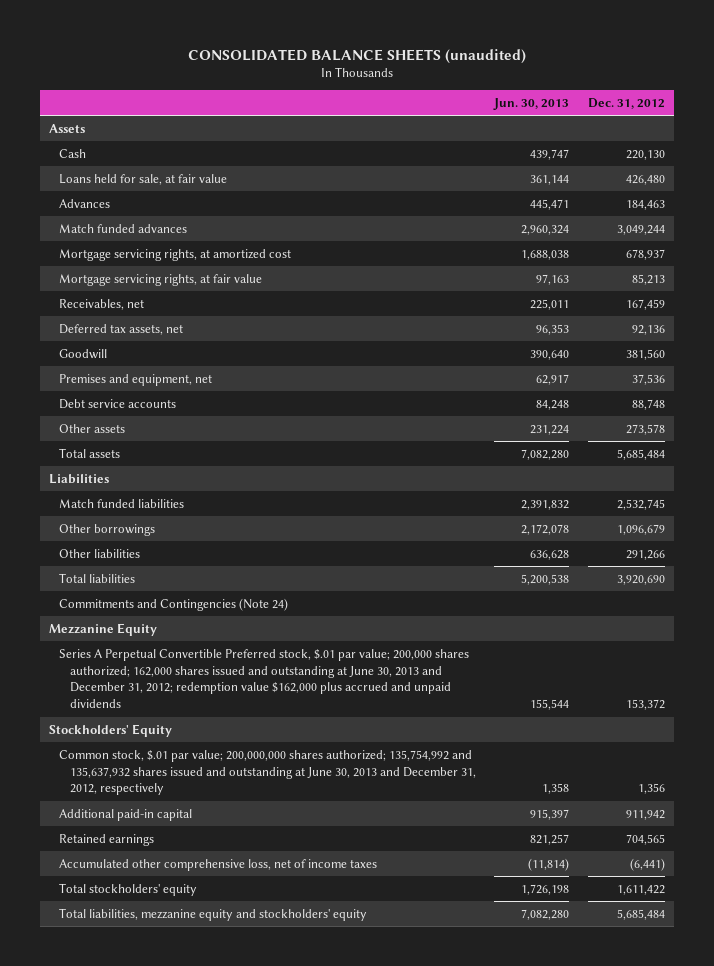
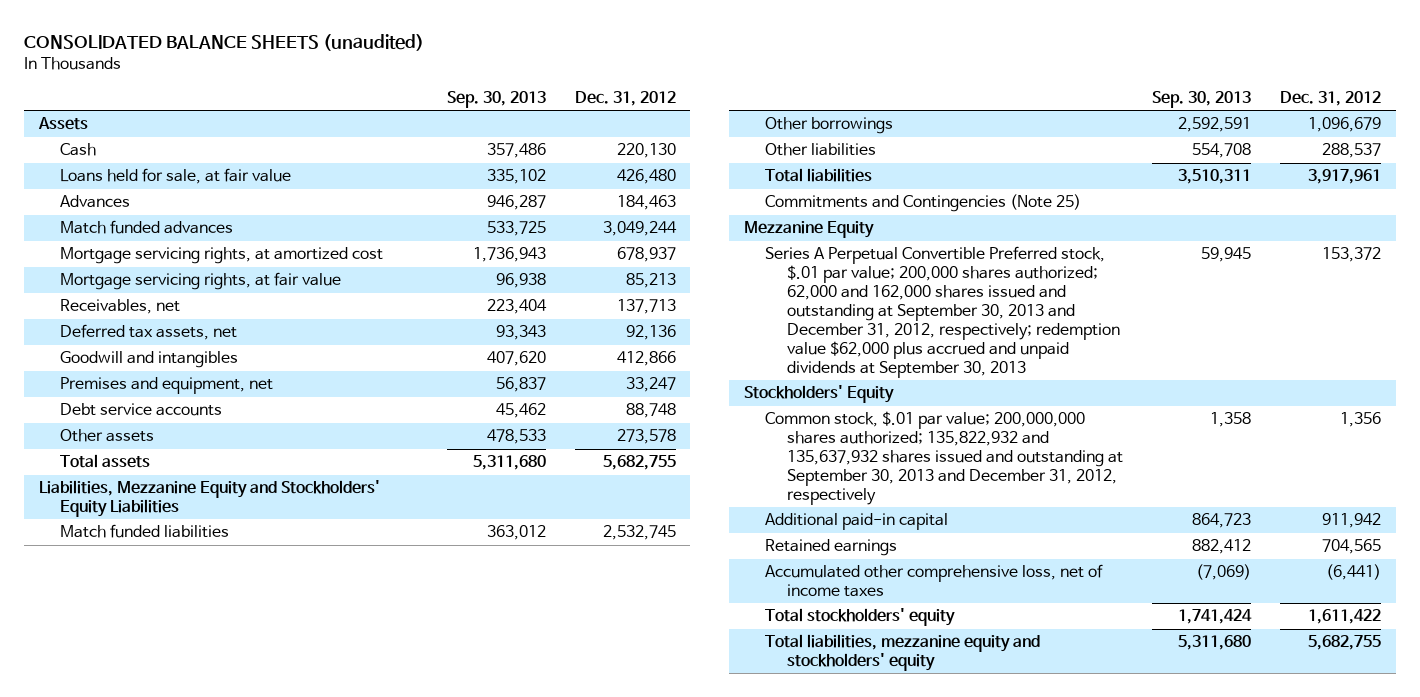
- | Jun. 30, 2013 | Dec. 31, 2012
+ | Sep. 30, 2013 | Dec. 31, 2012
- Receivables, net | 225,011 | 167,459
+ Receivables, net | 223,404 | 137,713
- Goodwill | 390,640 | 381,560
- Premises and equipment, net | 62,917 | 37,536
+ Goodwill and intangibles | 407,620 | 412,866
+ Premises and equipment, net | 56,837 | 33,247
- Total assets | 7,082,280 | 5,685,484
- Liabilities
+ Total assets | 5,311,680 | 5,682,755
+ Liabilities, Mezzanine Equity and Stockholders' Equity Liabilities
- Other liabilities | 636,628 | 291,266
- Total liabilities | 5,200,538 | 3,920,690
- Commitments and Contingencies (Note 24)
+ Other liabilities | 554,708 | 288,537
+ Total liabilities | 3,510,311 | 3,917,961
+ Commitments and Contingencies (Note 25)
- Series A Perpetual Convertible Preferred stock, $.01 par value; 200,000 shares authorized; 162,000 shares issued and outstanding at June 30, 2013 and December 31, 2012; redemption value $162,000 plus accrued and unpaid dividends | 155,544 | 153,372
+ Series A Perpetual Convertible Preferred stock, $.01 par value; 200,000 shares authorized; 62,000 and 162,000 shares issued and outstanding at September 30, 2013 and December 31, 2012, respectively; redemption value $62,000 plus accrued and unpaid dividends at September 30, 2013 | 59,945 | 153,372
- Common stock, $.01 par value; 200,000,000 shares authorized; 135,754,992 and 135,637,932 shares issued and outstanding at June 30, 2013 and December 31, 2012, respectively | 1,358 | 1,356
+ Common stock, $.01 par value; 200,000,000 shares authorized; 135,822,932 and 135,637,932 shares issued and outstanding at September 30, 2013 and December 31, 2012, respectively | 1,358 | 1,356
- Total liabilities, mezzanine equity and stockholders' equity | 7,082,280 | 5,685,484
+ Total liabilities, mezzanine equity and stockholders' equity | 5,311,680 | 5,682,755

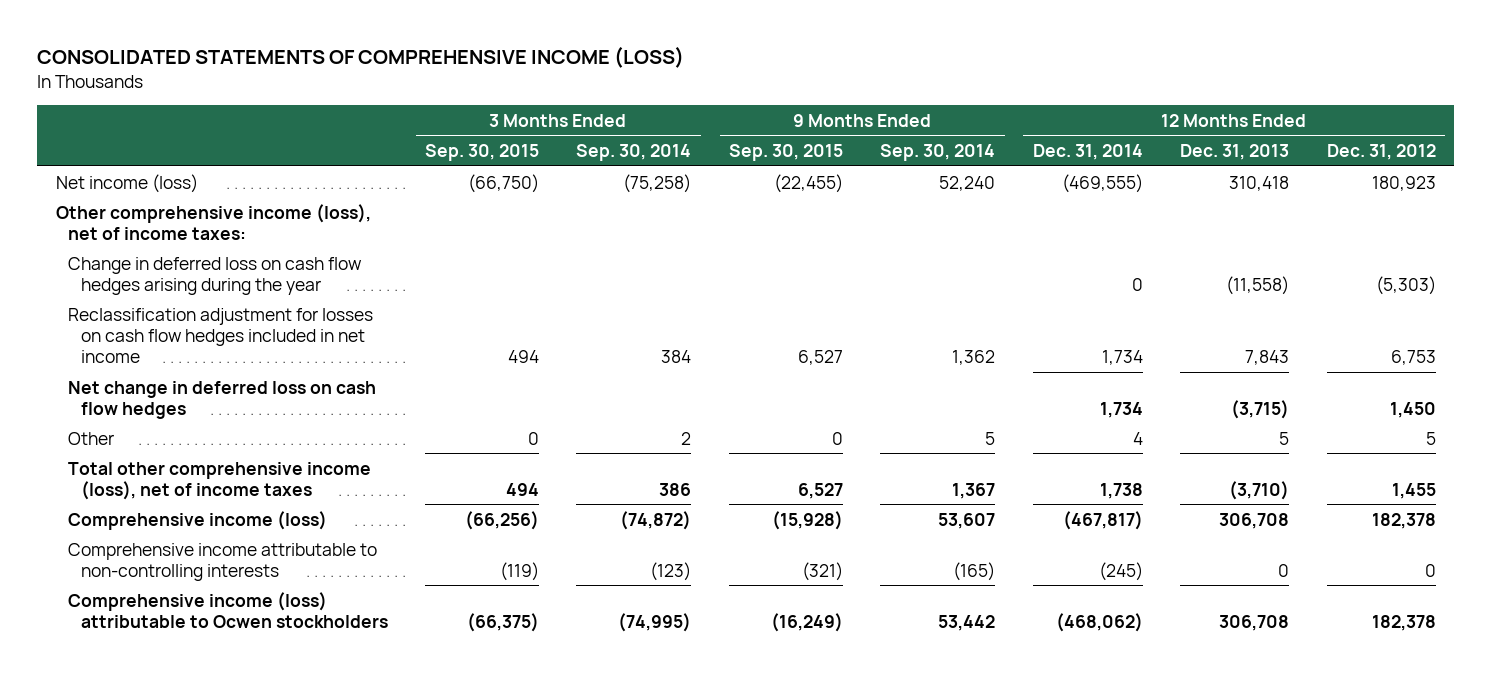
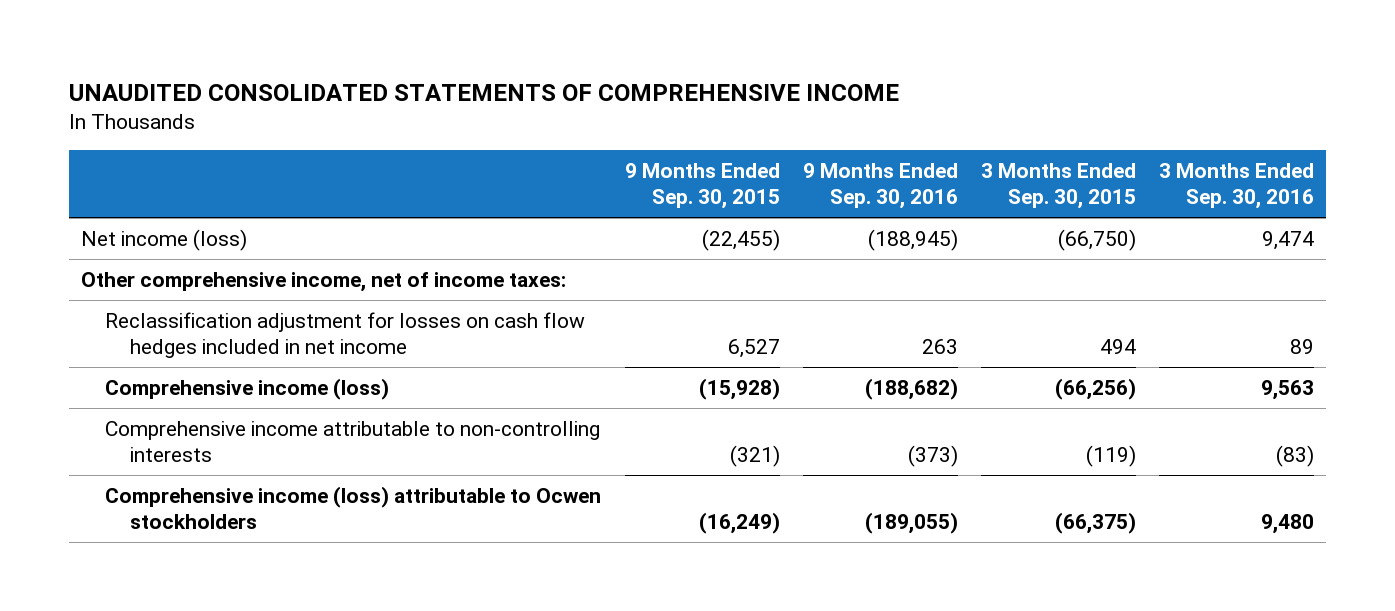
- CONSOLIDATED STATEMENTS OF COMPREHENSIVE INCOME (LOSS)
+ UNAUDITED CONSOLIDATED STATEMENTS OF COMPREHENSIVE INCOME
- | 3 Months Ended Sep. 30, 2015 | 3 Months Ended Sep. 30, 2014 | 9 Months Ended Sep. 30, 2015 | 9 Months Ended Sep. 30, 2014 | 12 Months Ended Dec. 31, 2014 | 12 Months Ended Dec. 31, 2013 | 12 Months Ended Dec. 31, 2012
+ | 9 Months Ended Sep. 30, 2015 | 9 Months Ended Sep. 30, 2016 | 3 Months Ended Sep. 30, 2015 | 3 Months Ended Sep. 30, 2016
- Other comprehensive income (loss), net of income taxes:
- Change in deferred loss on cash flow hedges arising during the year | | | | | 0 | (11,558) | (5,303)
+ Other comprehensive income, net of income taxes:
- Net change in deferred loss on cash flow hedges | | | | | 1,734 | (3,715) | 1,450
- Other | 0 | 2 | 0 | 5 | 4 | 5 | 5
- Total other comprehensive income (loss), net of income taxes | 494 | 386 | 6,527 | 1,367 | 1,738 | (3,710) | 1,455

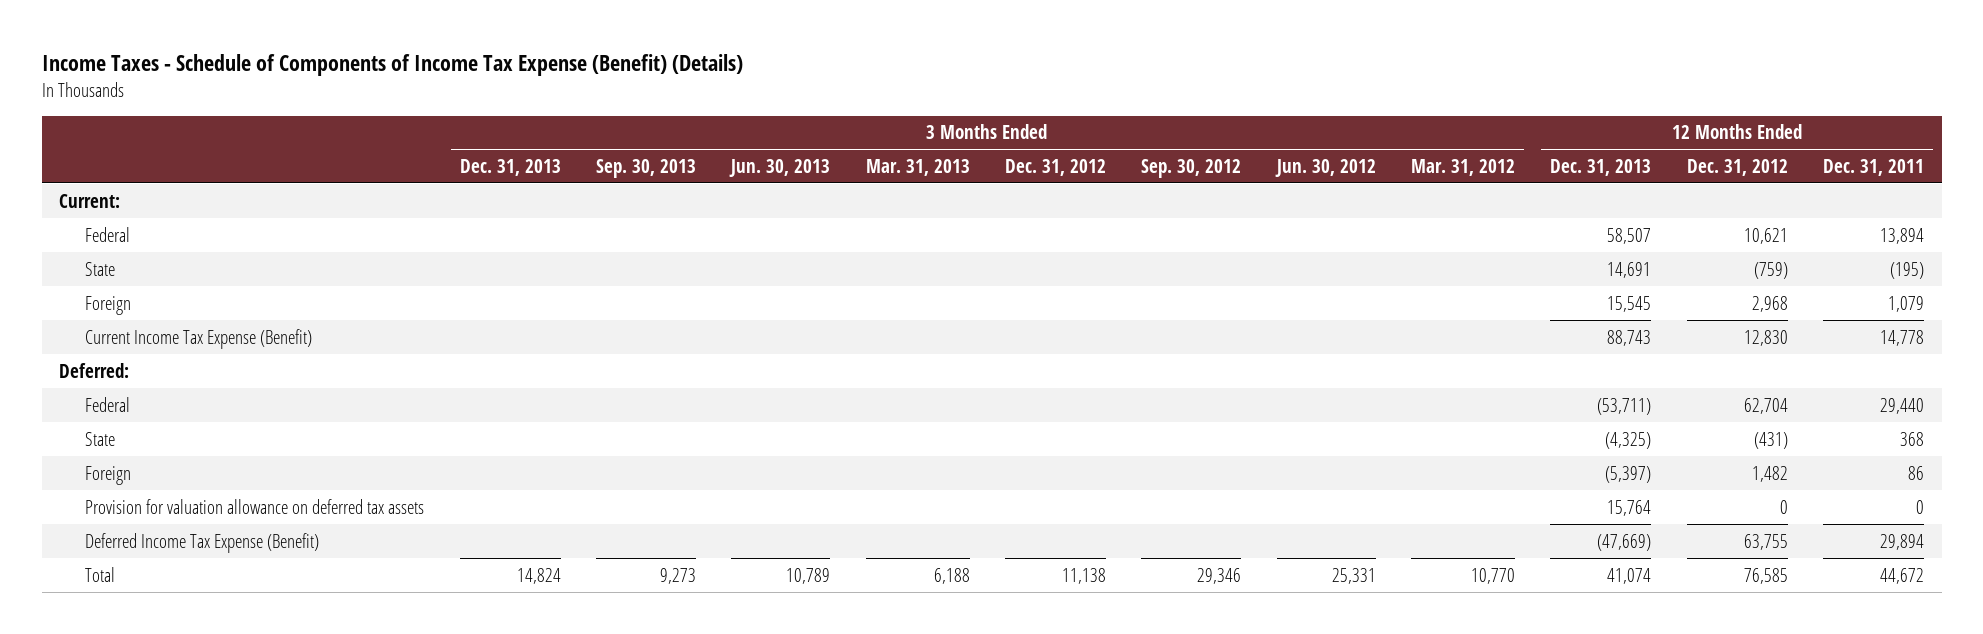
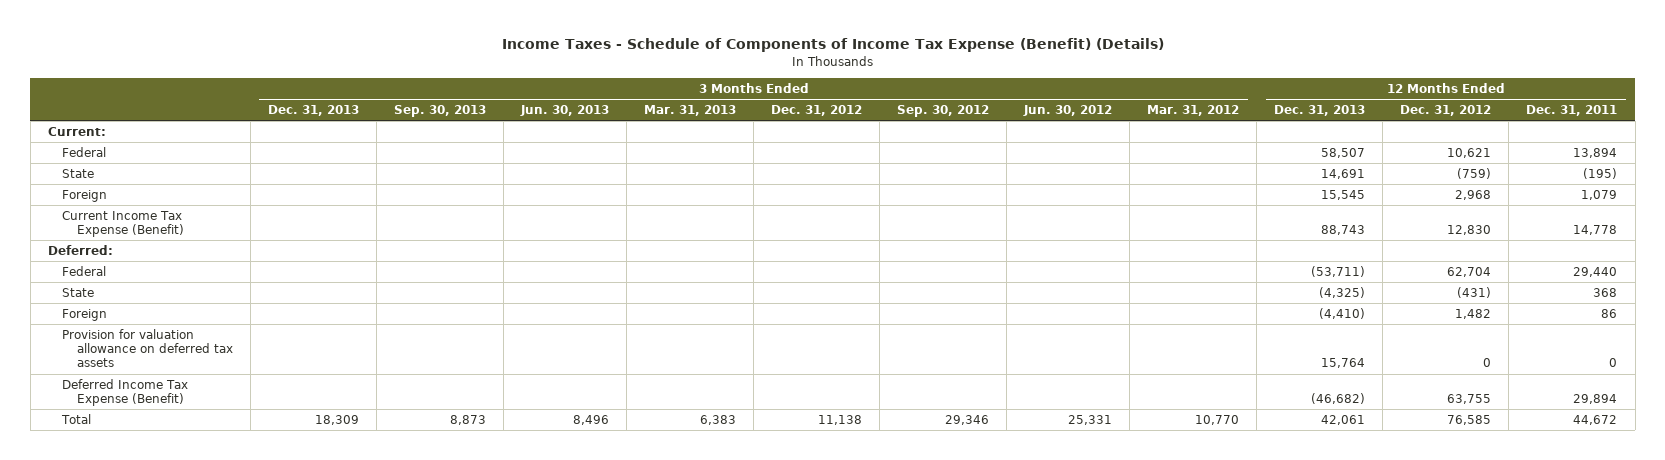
- Foreign | | | | | | | | | (5,397) | 1,482 | 86
+ Foreign | | | | | | | | | (4,410) | 1,482 | 86
- Deferred Income Tax Expense (Benefit) | | | | | | | | | (47,669) | 63,755 | 29,894
- Total | 14,824 | 9,273 | 10,789 | 6,188 | 11,138 | 29,346 | 25,331 | 10,770 | 41,074 | 76,585 | 44,672
+ Deferred Income Tax Expense (Benefit) | | | | | | | | | (46,682) | 63,755 | 29,894
+ Total | 18,309 | 8,873 | 8,496 | 6,383 | 11,138 | 29,346 | 25,331 | 10,770 | 42,061 | 76,585 | 44,672

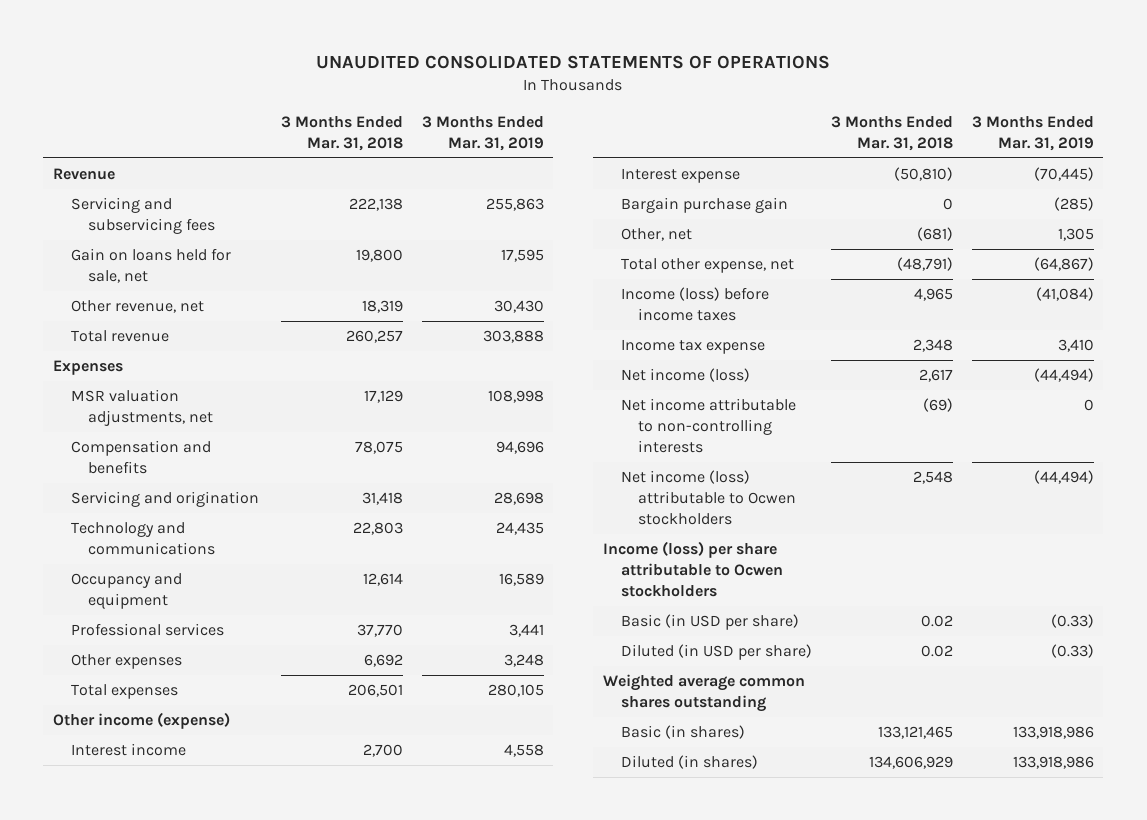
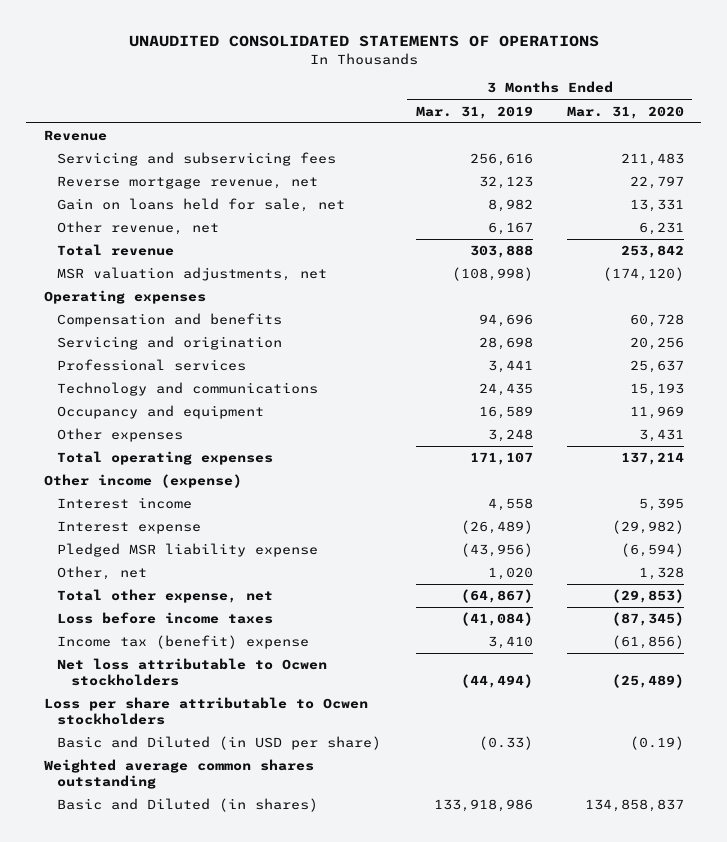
- | 3 Months Ended Mar. 31, 2018 | 3 Months Ended Mar. 31, 2019
+ | 3 Months Ended Mar. 31, 2019 | 3 Months Ended Mar. 31, 2020
- Servicing and subservicing fees | 222,138 | 255,863
- Gain on loans held for sale, net | 19,800 | 17,595
- Other revenue, net | 18,319 | 30,430
+ Servicing and subservicing fees | 256,616 | 211,483
+ Reverse mortgage revenue, net | 32,123 | 22,797
+ Gain on loans held for sale, net | 8,982 | 13,331
+ Other revenue, net | 6,167 | 6,231
- Expenses
- MSR valuation adjustments, net | 17,129 | 108,998
+ MSR valuation adjustments, net | (108,998) | (174,120)
+ Operating expenses
moved up: Professional services | 3,441 | 25,637
- Total expenses | 206,501 | 280,105
+ Total operating expenses | 171,107 | 137,214
- Interest expense | (50,810) | (70,445)
- Bargain purchase gain | 0 | (285)
- Other, net | (681) | 1,305
+ Interest expense | (26,489) | (29,982)
+ Pledged MSR liability expense | (43,956) | (6,594)
+ Other, net | 1,020 | 1,328
- Income (loss) before income taxes | 4,965 | (41,084)
- Income tax expense | 2,348 | 3,410
- Net income (loss) | 2,617 | (44,494)
- Net income attributable to non-controlling interests | (69) | 0
- Net income (loss) attributable to Ocwen stockholders | 2,548 | (44,494)
- Income (loss) per share attributable to Ocwen stockholders
- Basic (in USD per share) | 0.02 | (0.33)
- Diluted (in USD per share) | 0.02 | (0.33)
+ Loss before income taxes | (41,084) | (87,345)
+ Income tax (benefit) expense | 3,410 | (61,856)
+ Net loss attributable to Ocwen stockholders | (44,494) | (25,489)
+ Loss per share attributable to Ocwen stockholders
+ Basic and Diluted (in USD per share) | (0.33) | (0.19)
- Basic (in shares) | 133,121,465 | 133,918,986
- Diluted (in shares) | 134,606,929 | 133,918,986
+ Basic and Diluted (in shares) | 133,918,986 | 134,858,837

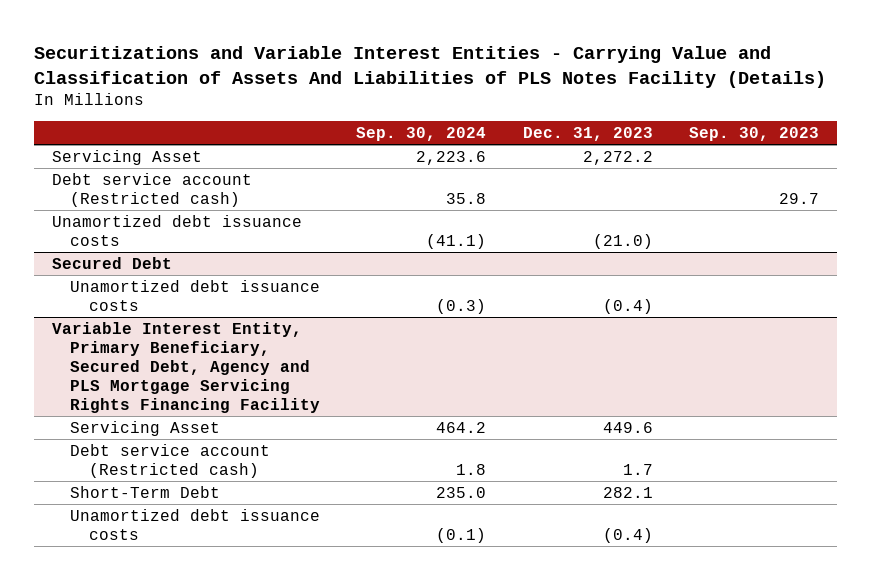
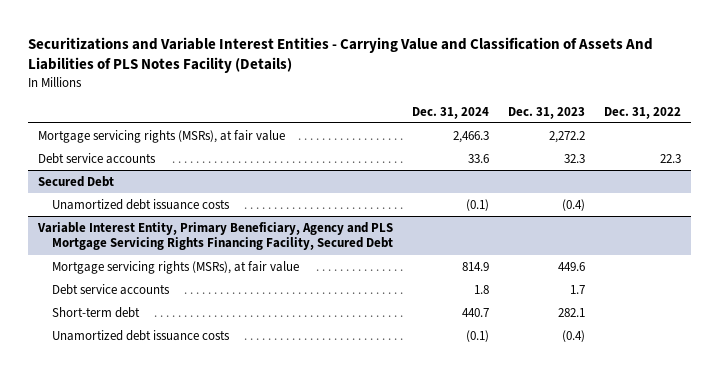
- | Sep. 30, 2024 | Dec. 31, 2023 | Sep. 30, 2023
+ | Dec. 31, 2024 | Dec. 31, 2023 | Dec. 31, 2022
- Servicing Asset | 2,223.6 | 2,272.2 |
- Debt service account (Restricted cash) | 35.8 | | 29.7
- Unamortized debt issuance costs | (41.1) | (21.0) |
+ Mortgage servicing rights (MSRs), at fair value | 2,466.3 | 2,272.2 |
+ Debt service accounts | 33.6 | 32.3 | 22.3
- Variable Interest Entity, Primary Beneficiary, Secured Debt, Agency and PLS Mortgage Servicing Rights Financing Facility
- Servicing Asset | 464.2 | 449.6 |
- Debt service account (Restricted cash) | 1.8 | 1.7 |
- Short-Term Debt | 235.0 | 282.1 |
+ Variable Interest Entity, Primary Beneficiary, Agency and PLS Mortgage Servicing Rights Financing Facility, Secured Debt
+ Mortgage servicing rights (MSRs), at fair value | 814.9 | 449.6 |
+ Debt service accounts | 1.8 | 1.7 |
+ Short-term debt | 440.7 | 282.1 |

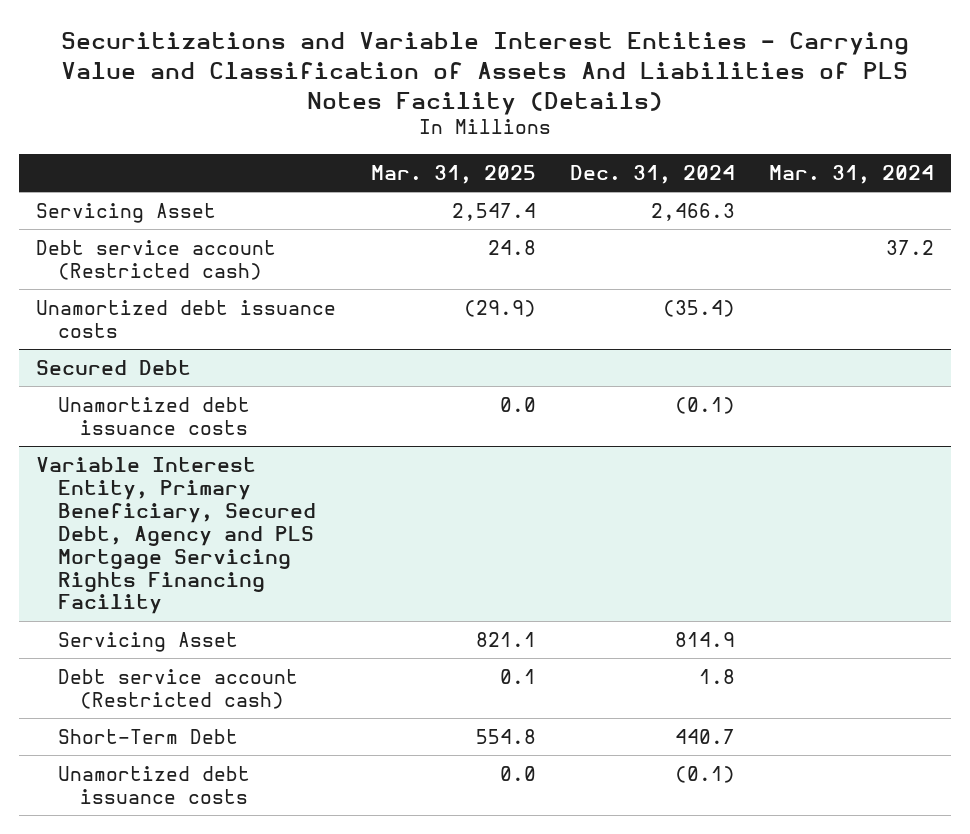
- | Dec. 31, 2024 | Dec. 31, 2023 | Dec. 31, 2022
+ | Mar. 31, 2025 | Dec. 31, 2024 | Mar. 31, 2024
- Mortgage servicing rights (MSRs), at fair value | 2,466.3 | 2,272.2 |
- Debt service accounts | 33.6 | 32.3 | 22.3
+ Servicing Asset | 2,547.4 | 2,466.3 |
+ Debt service account (Restricted cash) | 24.8 | | 37.2
+ Unamortized debt issuance costs | (29.9) | (35.4) |
- Variable Interest Entity, Primary Beneficiary, Agency and PLS Mortgage Servicing Rights Financing Facility, Secured Debt
- Mortgage servicing rights (MSRs), at fair value | 814.9 | 449.6 |
- Debt service accounts | 1.8 | 1.7 |
- Short-term debt | 440.7 | 282.1 |
+ Variable Interest Entity, Primary Beneficiary, Secured Debt, Agency and PLS Mortgage Servicing Rights Financing Facility
+ Servicing Asset | 821.1 | 814.9 |
+ Debt service account (Restricted cash) | 0.1 | 1.8 |
+ Short-Term Debt | 554.8 | 440.7 |

